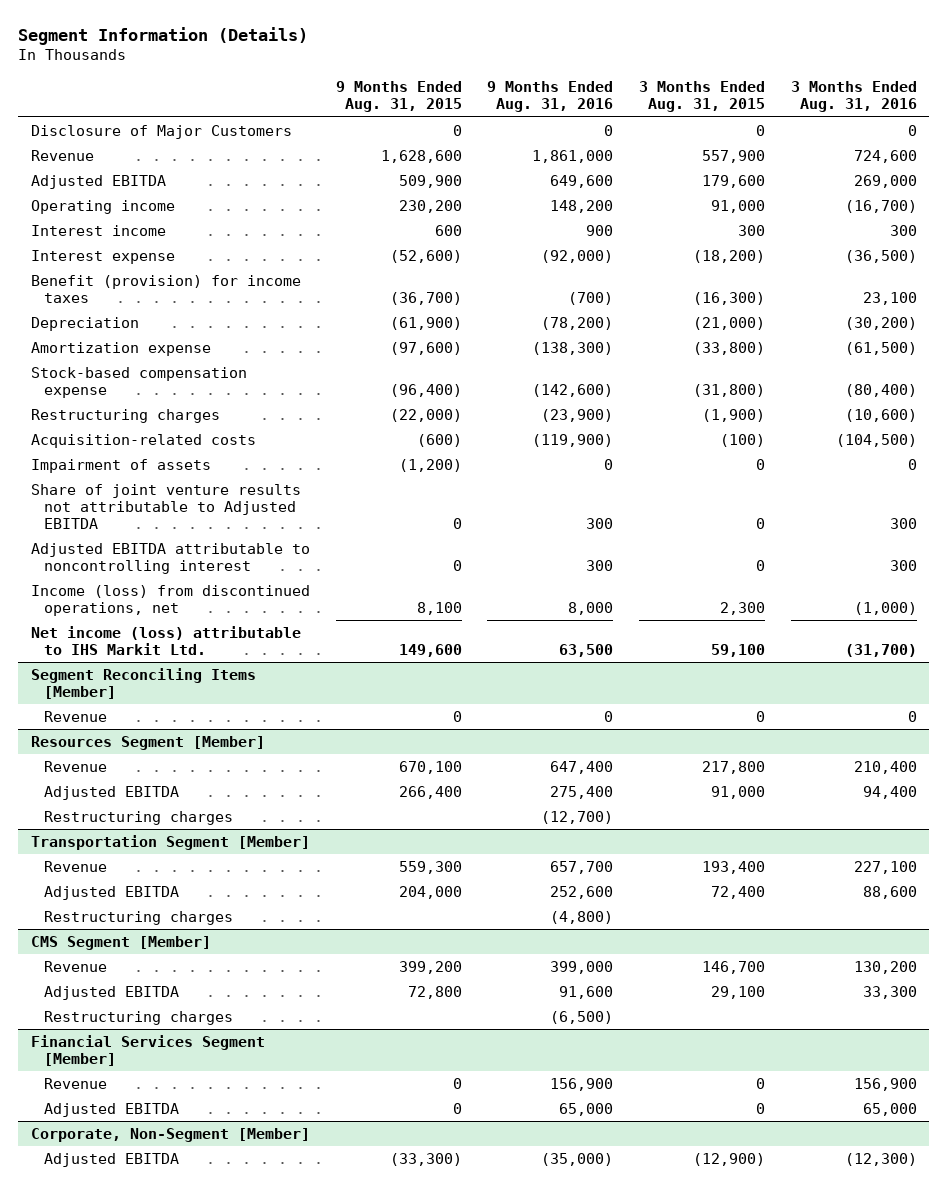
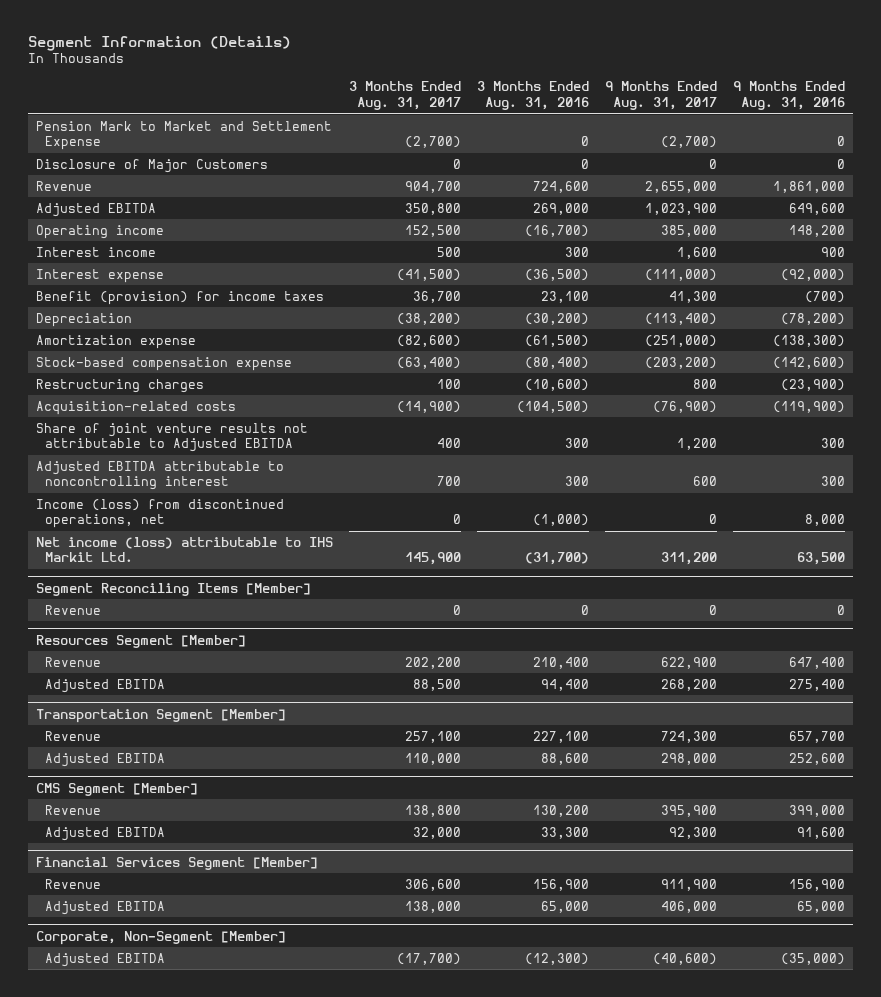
- | 9 Months Ended Aug. 31, 2015 | 9 Months Ended Aug. 31, 2016 | 3 Months Ended Aug. 31, 2015 | 3 Months Ended Aug. 31, 2016
+ | 3 Months Ended Aug. 31, 2017 | 3 Months Ended Aug. 31, 2016 | 9 Months Ended Aug. 31, 2017 | 9 Months Ended Aug. 31, 2016
+ Pension Mark to Market and Settlement Expense | (2,700) | 0 | (2,700) | 0
- Impairment of assets | (1,200) | 0 | 0 | 0
@ Resources Segment [Member]
- Restructuring charges | | (12,700) | |
@ Transportation Segment [Member]
- Restructuring charges | | (4,800) | |
@ CMS Segment [Member]
- Restructuring charges | | (6,500) | |

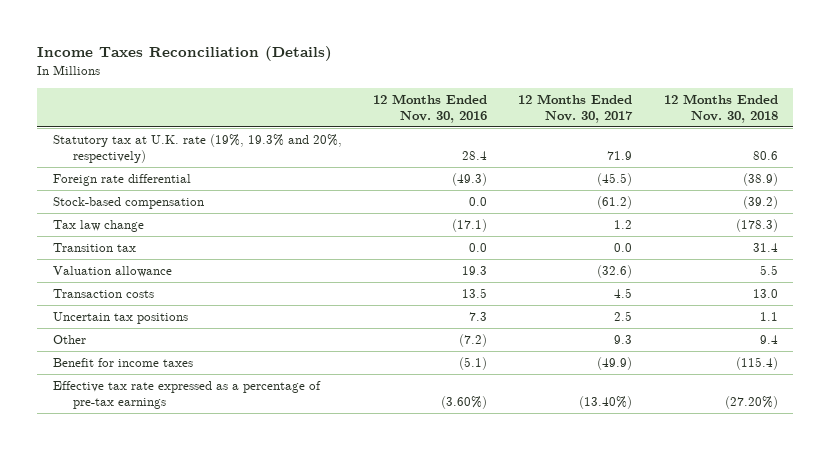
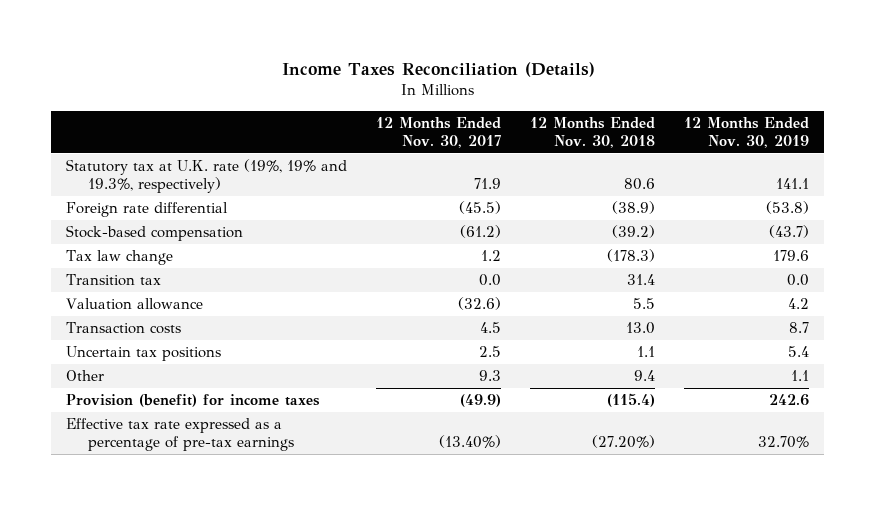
- | 12 Months Ended Nov. 30, 2016 | 12 Months Ended Nov. 30, 2017 | 12 Months Ended Nov. 30, 2018
+ | 12 Months Ended Nov. 30, 2017 | 12 Months Ended Nov. 30, 2018 | 12 Months Ended Nov. 30, 2019
- Statutory tax at U.K. rate (19%, 19.3% and 20%, respectively) | 28.4 | 71.9 | 80.6
+ Statutory tax at U.K. rate (19%, 19% and 19.3%, respectively) | 71.9 | 80.6 | 141.1
- Benefit for income taxes | (5.1) | (49.9) | (115.4)
+ Provision (benefit) for income taxes | (49.9) | (115.4) | 242.6

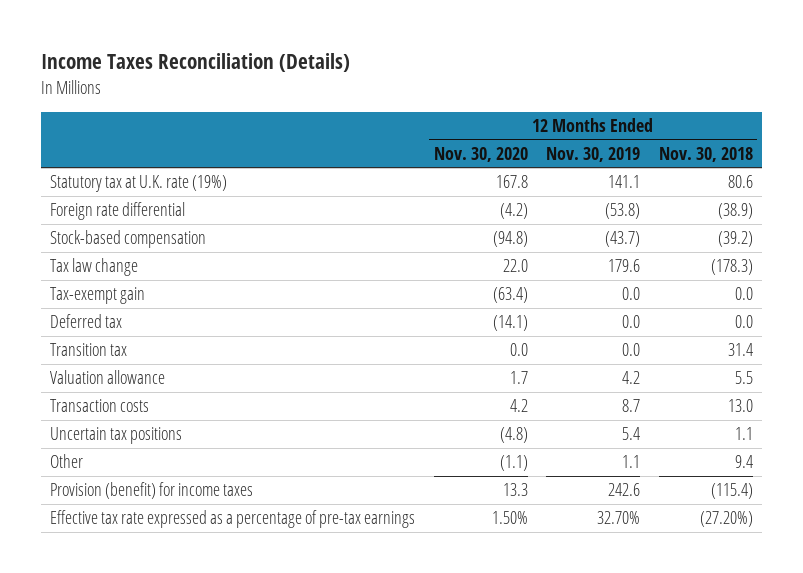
- | 12 Months Ended Nov. 30, 2017 | 12 Months Ended Nov. 30, 2018 | 12 Months Ended Nov. 30, 2019
+ | 12 Months Ended Nov. 30, 2020 | 12 Months Ended Nov. 30, 2019 | 12 Months Ended Nov. 30, 2018
- Statutory tax at U.K. rate (19%, 19% and 19.3%, respectively) | 71.9 | 80.6 | 141.1
+ Statutory tax at U.K. rate (19%) | 167.8 | 141.1 | 80.6
+ Tax-exempt gain | (63.4) | 0.0 | 0.0
+ Deferred tax | (14.1) | 0.0 | 0.0

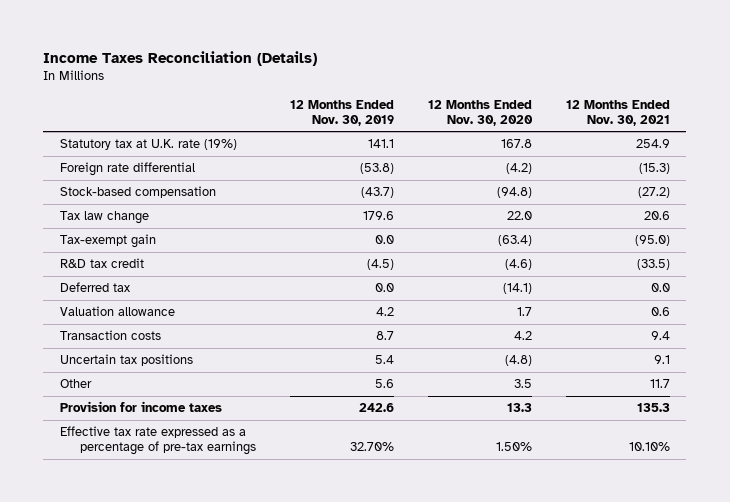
- | 12 Months Ended Nov. 30, 2020 | 12 Months Ended Nov. 30, 2019 | 12 Months Ended Nov. 30, 2018
+ | 12 Months Ended Nov. 30, 2019 | 12 Months Ended Nov. 30, 2020 | 12 Months Ended Nov. 30, 2021
+ R&D tax credit | (4.5) | (4.6) | (33.5)
- Transition tax | 0.0 | 0.0 | 31.4
- Other | (1.1) | 1.1 | 9.4
- Provision (benefit) for income taxes | 13.3 | 242.6 | (115.4)
+ Other | 5.6 | 3.5 | 11.7
+ Provision for income taxes | 242.6 | 13.3 | 135.3

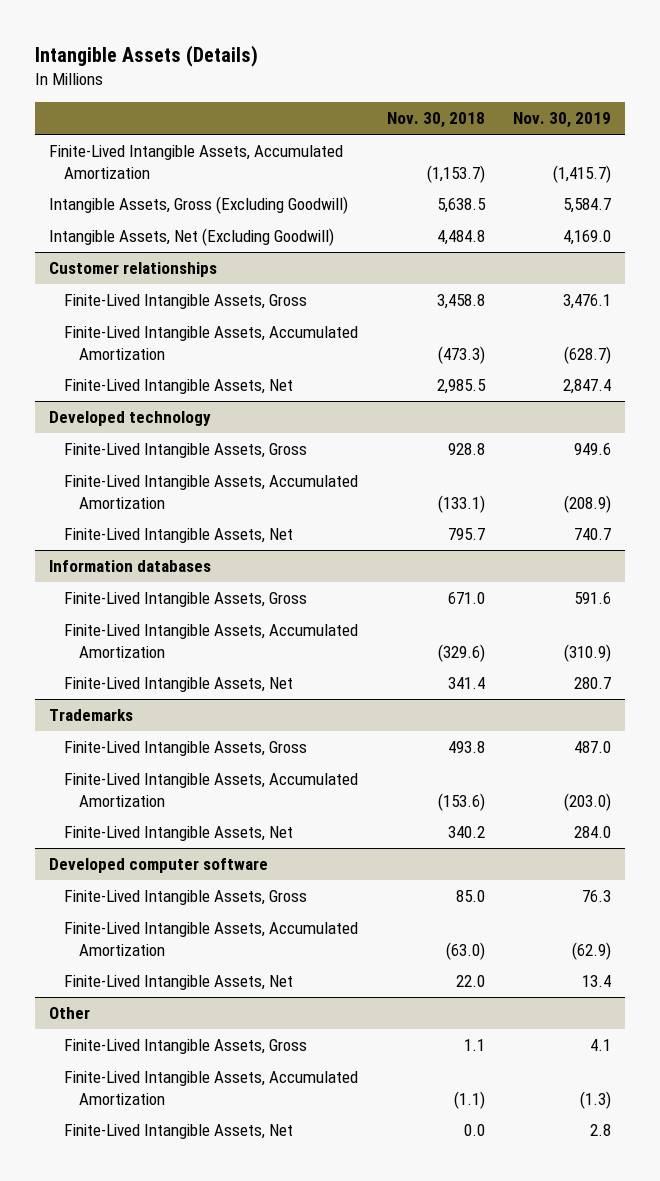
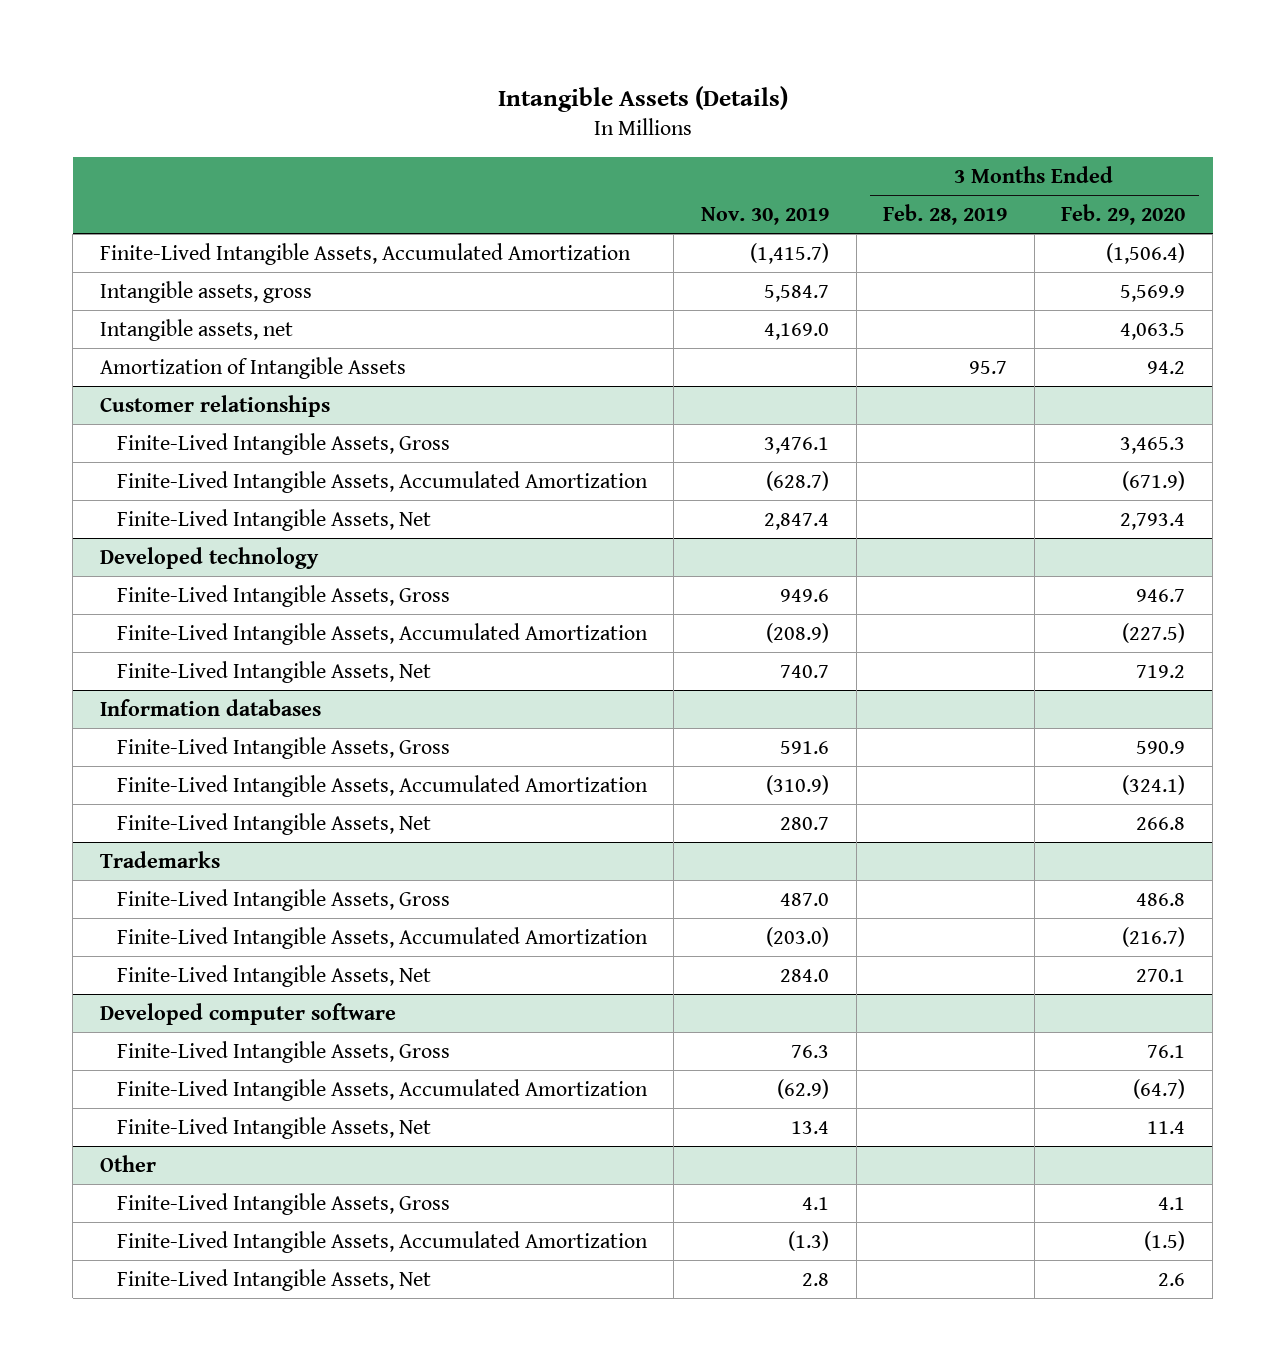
- | Nov. 30, 2018 | Nov. 30, 2019
+ | Nov. 30, 2019 | 3 Months Ended Feb. 28, 2019 | 3 Months Ended Feb. 29, 2020
- Intangible Assets, Gross (Excluding Goodwill) | 5,638.5 | 5,584.7
- Intangible Assets, Net (Excluding Goodwill) | 4,484.8 | 4,169.0
+ Intangible assets, gross | 5,584.7 | | 5,569.9
+ Intangible assets, net | 4,169.0 | | 4,063.5
+ Amortization of Intangible Assets | | 95.7 | 94.2

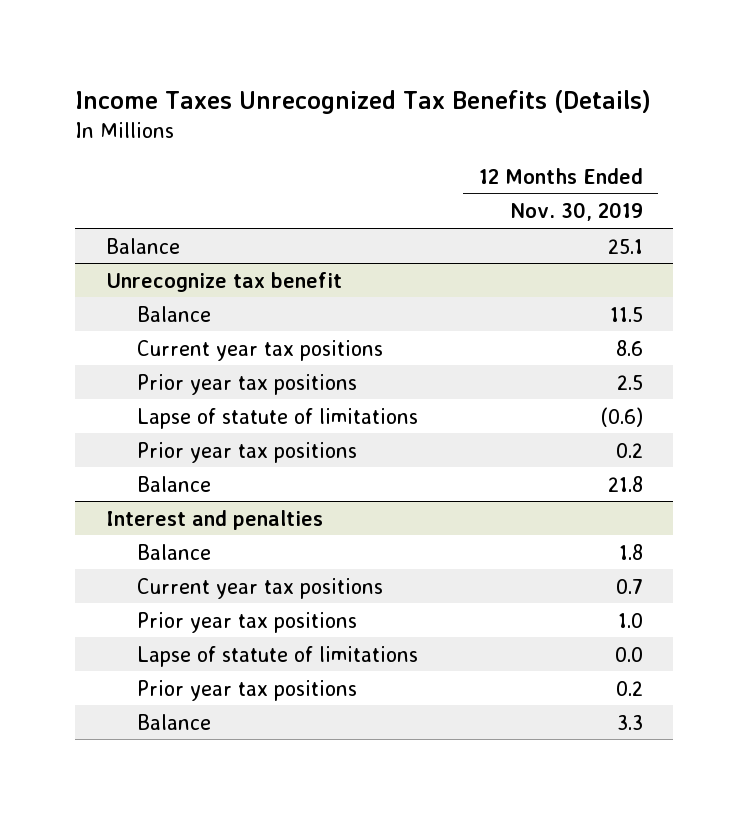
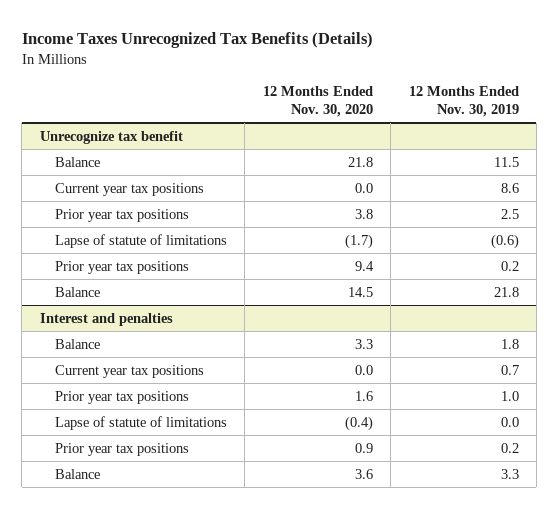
- | 12 Months Ended Nov. 30, 2019
+ | 12 Months Ended Nov. 30, 2020 | 12 Months Ended Nov. 30, 2019
- Balance | 25.1

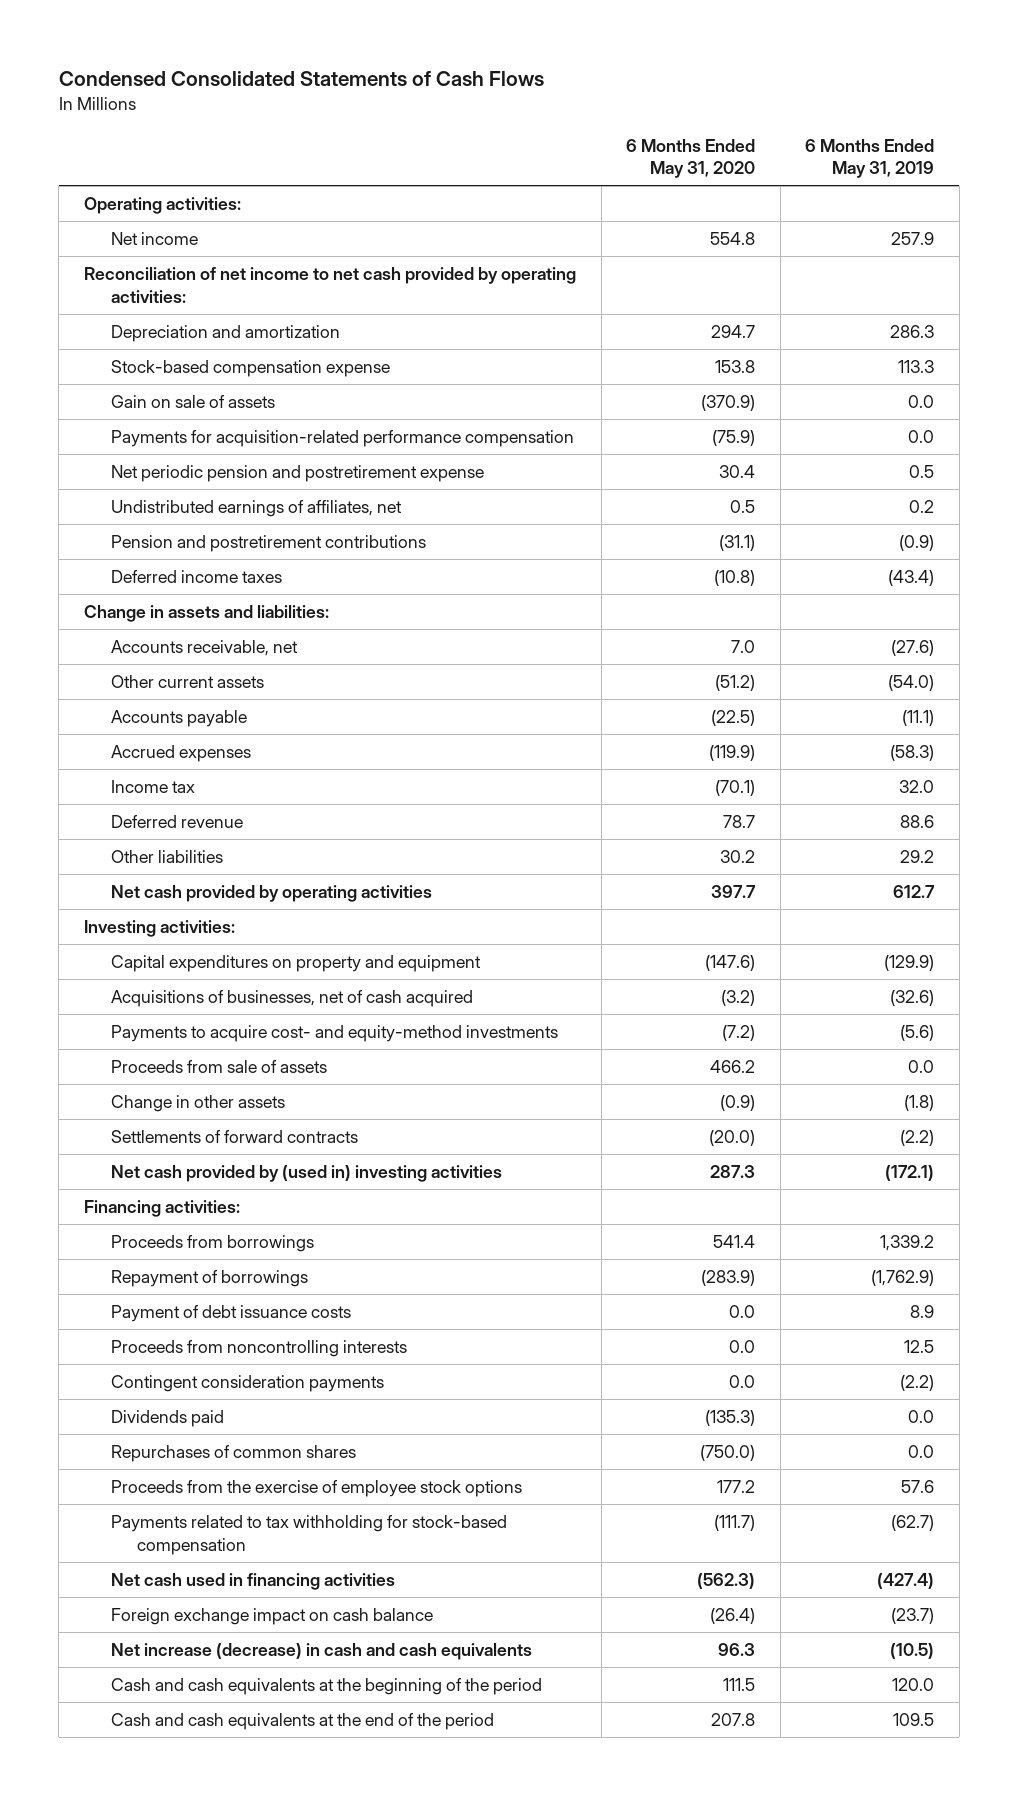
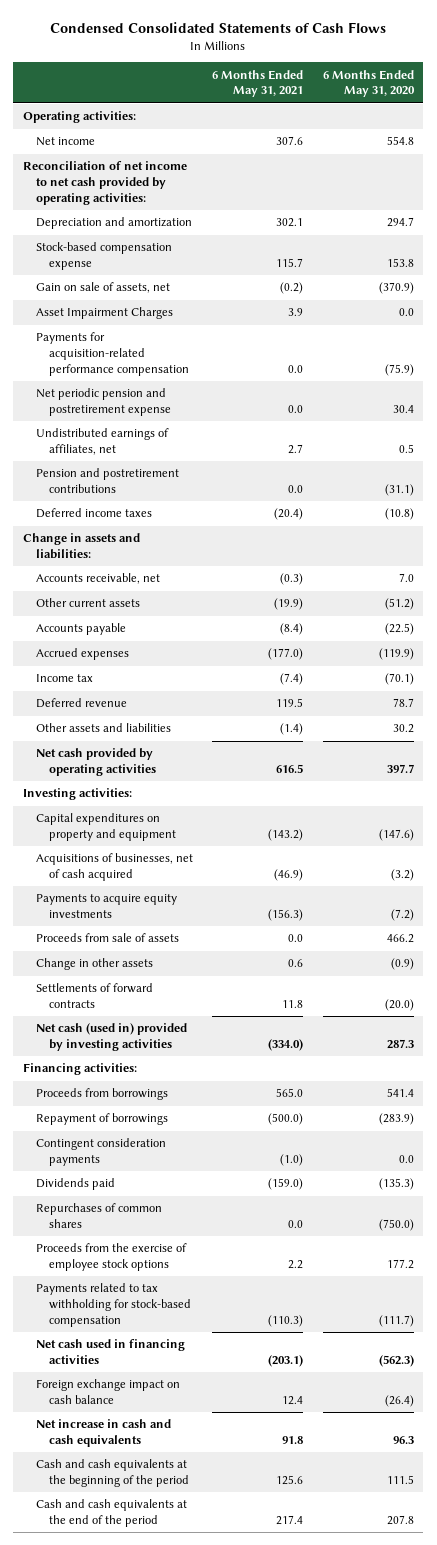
- | 6 Months Ended May 31, 2020 | 6 Months Ended May 31, 2019
+ | 6 Months Ended May 31, 2021 | 6 Months Ended May 31, 2020
- Gain on sale of assets | (370.9) | 0.0
+ Gain on sale of assets, net | (0.2) | (370.9)
+ Asset Impairment Charges | 3.9 | 0.0
- Other liabilities | 30.2 | 29.2
+ Other assets and liabilities | (1.4) | 30.2
- Payments to acquire cost- and equity-method investments | (7.2) | (5.6)
+ Payments to acquire equity investments | (156.3) | (7.2)
- Net cash provided by (used in) investing activities | 287.3 | (172.1)
+ Net cash (used in) provided by investing activities | (334.0) | 287.3
- Payment of debt issuance costs | 0.0 | 8.9
- Proceeds from noncontrolling interests | 0.0 | 12.5
- Net increase (decrease) in cash and cash equivalents | 96.3 | (10.5)
+ Net increase in cash and cash equivalents | 91.8 | 96.3

